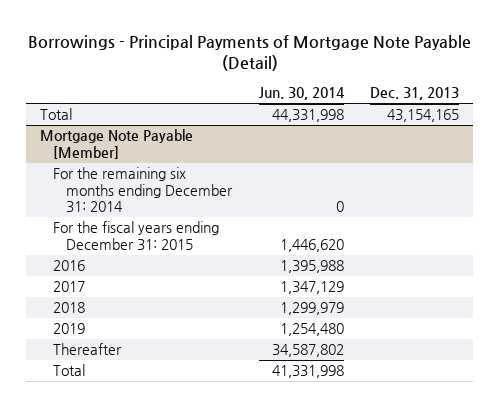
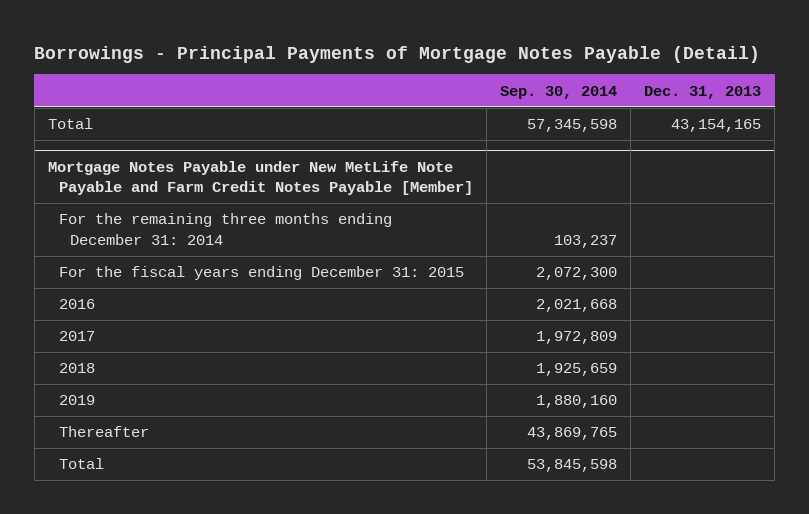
- Borrowings - Principal Payments of Mortgage Note Payable (Detail)
+ Borrowings - Principal Payments of Mortgage Notes Payable (Detail)
- | Jun. 30, 2014 | Dec. 31, 2013
+ | Sep. 30, 2014 | Dec. 31, 2013
- Mortgage Note Payable [Member]
- For the remaining six months ending December 31: 2014 | 0 |
+ Mortgage Notes Payable under New MetLife Note Payable and Farm Credit Notes Payable [Member]
+ For the remaining three months ending December 31: 2014 | 103,237 |

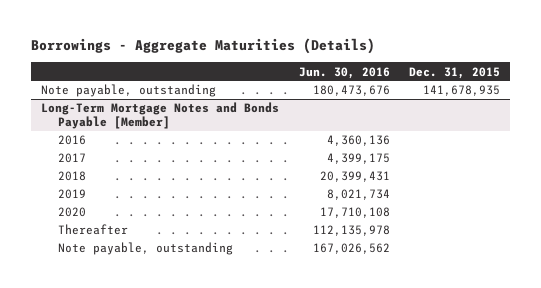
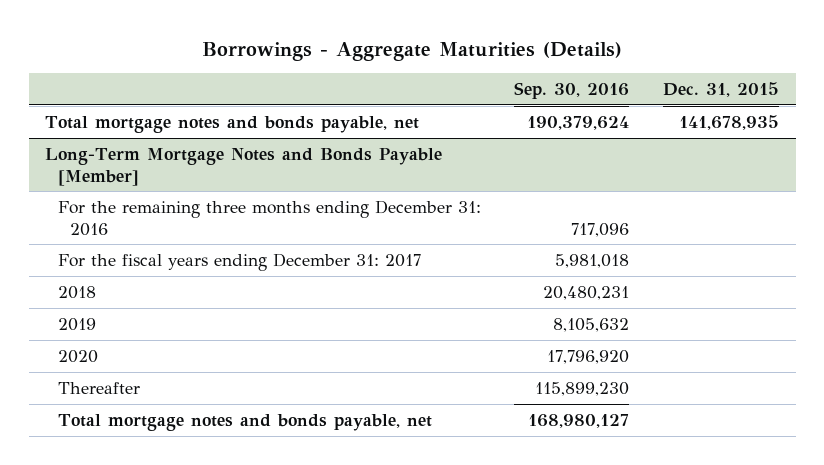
- | Jun. 30, 2016 | Dec. 31, 2015
+ | Sep. 30, 2016 | Dec. 31, 2015
- Note payable, outstanding | 180,473,676 | 141,678,935
+ Total mortgage notes and bonds payable, net | 190,379,624 | 141,678,935
@ Long-Term Mortgage Notes and Bonds Payable [Member]
- 2016 | 4,360,136 |
- 2017 | 4,399,175 |
+ For the remaining three months ending December 31: 2016 | 717,096 |
+ For the fiscal years ending December 31: 2017 | 5,981,018 |
- Note payable, outstanding | 167,026,562 |
+ Total mortgage notes and bonds payable, net | 168,980,127 |

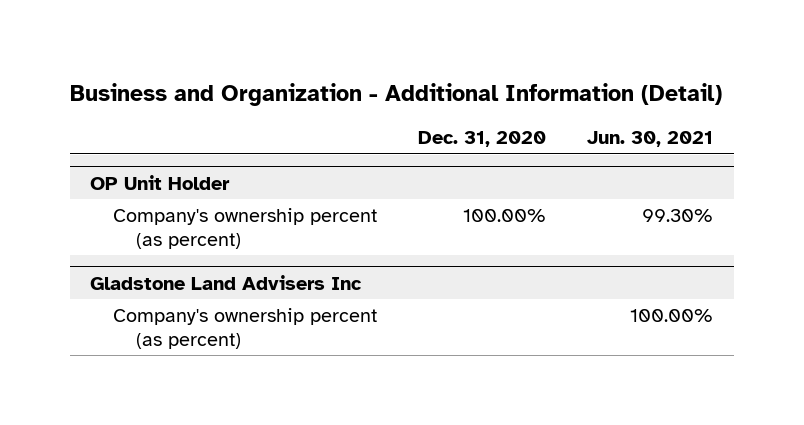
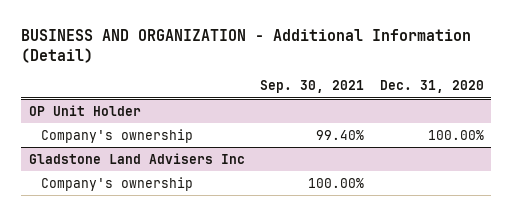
- Business and Organization - Additional Information (Detail)
+ BUSINESS AND ORGANIZATION - Additional Information (Detail)
- | Dec. 31, 2020 | Jun. 30, 2021
+ | Sep. 30, 2021 | Dec. 31, 2020
@ OP Unit Holder
- Company's ownership percent (as percent) | 100.00% | 99.30%
+ Company's ownership | 99.40% | 100.00%
@ Gladstone Land Advisers Inc
- Company's ownership percent (as percent) | | 100.00%
+ Company's ownership | 100.00% |

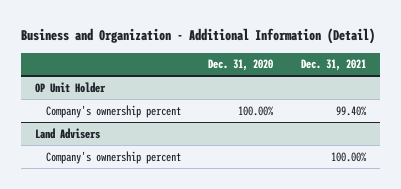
- BUSINESS AND ORGANIZATION - Additional Information (Detail)
+ Business and Organization - Additional Information (Detail)
- | Sep. 30, 2021 | Dec. 31, 2020
+ | Dec. 31, 2020 | Dec. 31, 2021
@ OP Unit Holder
- Company's ownership | 99.40% | 100.00%
- Gladstone Land Advisers Inc
- Company's ownership | 100.00% |
@ OP Unit Holder
+ Company's ownership percent | 100.00% | 99.40%
+ Land Advisers
+ Company's ownership percent | | 100.00%

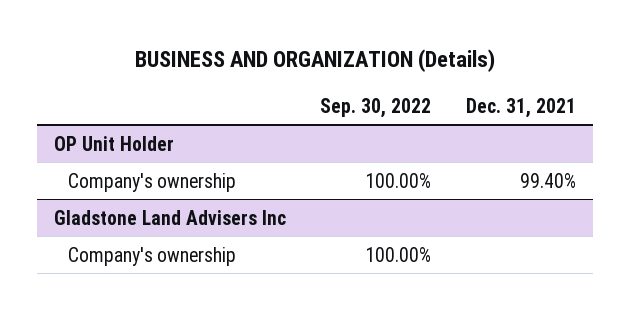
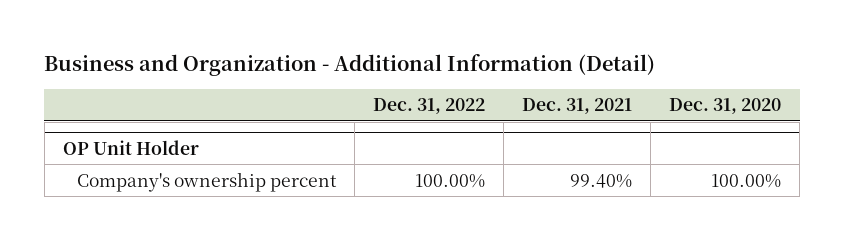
- BUSINESS AND ORGANIZATION (Details)
+ Business and Organization - Additional Information (Detail)
- | Sep. 30, 2022 | Dec. 31, 2021
+ | Dec. 31, 2022 | Dec. 31, 2021 | Dec. 31, 2020
@ OP Unit Holder
- Company's ownership | 100.00% | 99.40%
- Gladstone Land Advisers Inc
- Company's ownership | 100.00% |
@ OP Unit Holder
+ Company's ownership percent | 100.00% | 99.40% | 100.00%

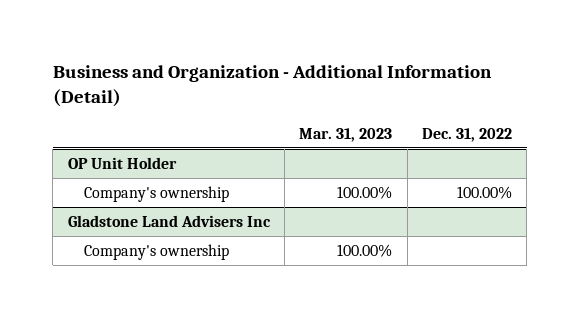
- | Dec. 31, 2022 | Dec. 31, 2021 | Dec. 31, 2020
+ | Mar. 31, 2023 | Dec. 31, 2022
@ OP Unit Holder
- Company's ownership percent | 100.00% | 99.40% | 100.00%
+ Company's ownership | 100.00% | 100.00%
+ Gladstone Land Advisers Inc
+ Company's ownership | 100.00% |

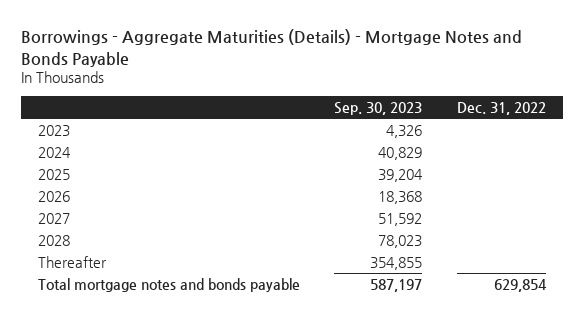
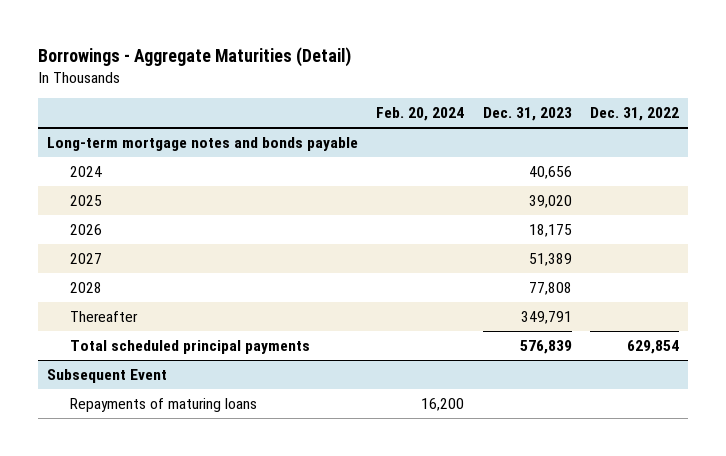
- Borrowings - Aggregate Maturities (Details) - Mortgage Notes and Bonds Payable
+ Borrowings - Aggregate Maturities (Detail)
- | Sep. 30, 2023 | Dec. 31, 2022
+ | Feb. 20, 2024 | Dec. 31, 2023 | Dec. 31, 2022
- 2023 | 4,326 |
- 2024 | 40,829 |
- 2025 | 39,204 |
- 2026 | 18,368 |
- 2027 | 51,592 |
- 2028 | 78,023 |
- Thereafter | 354,855 |
- Total mortgage notes and bonds payable | 587,197 | 629,854
+ Long-term mortgage notes and bonds payable
+ 2024 | | 40,656 |
+ 2025 | | 39,020 |
+ 2026 | | 18,175 |
+ 2027 | | 51,389 |
+ 2028 | | 77,808 |
+ Thereafter | | 349,791 |
+ Total scheduled principal payments | | 576,839 | 629,854
+ Subsequent Event
+ Repayments of maturing loans | 16,200 | |

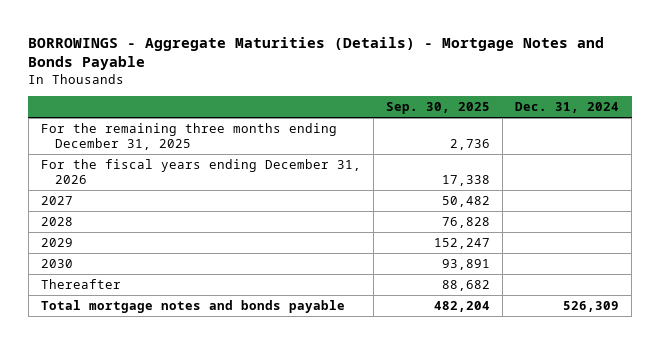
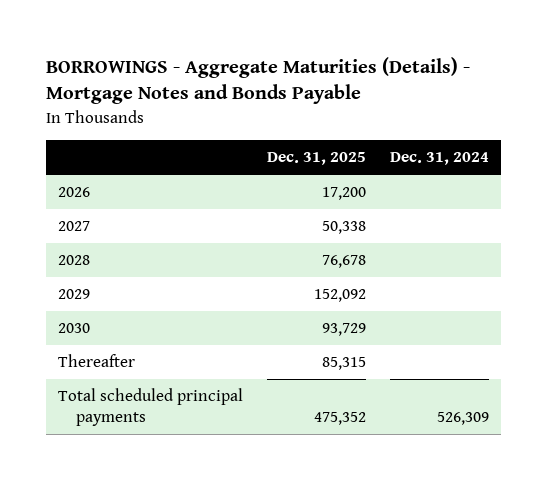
- | Sep. 30, 2025 | Dec. 31, 2024
+ | Dec. 31, 2025 | Dec. 31, 2024
- For the remaining three months ending December 31, 2025 | 2,736 |
- For the fiscal years ending December 31, 2026 | 17,338 |
+ 2026 | 17,200 |
- Total mortgage notes and bonds payable | 482,204 | 526,309
+ Total scheduled principal payments | 475,352 | 526,309

